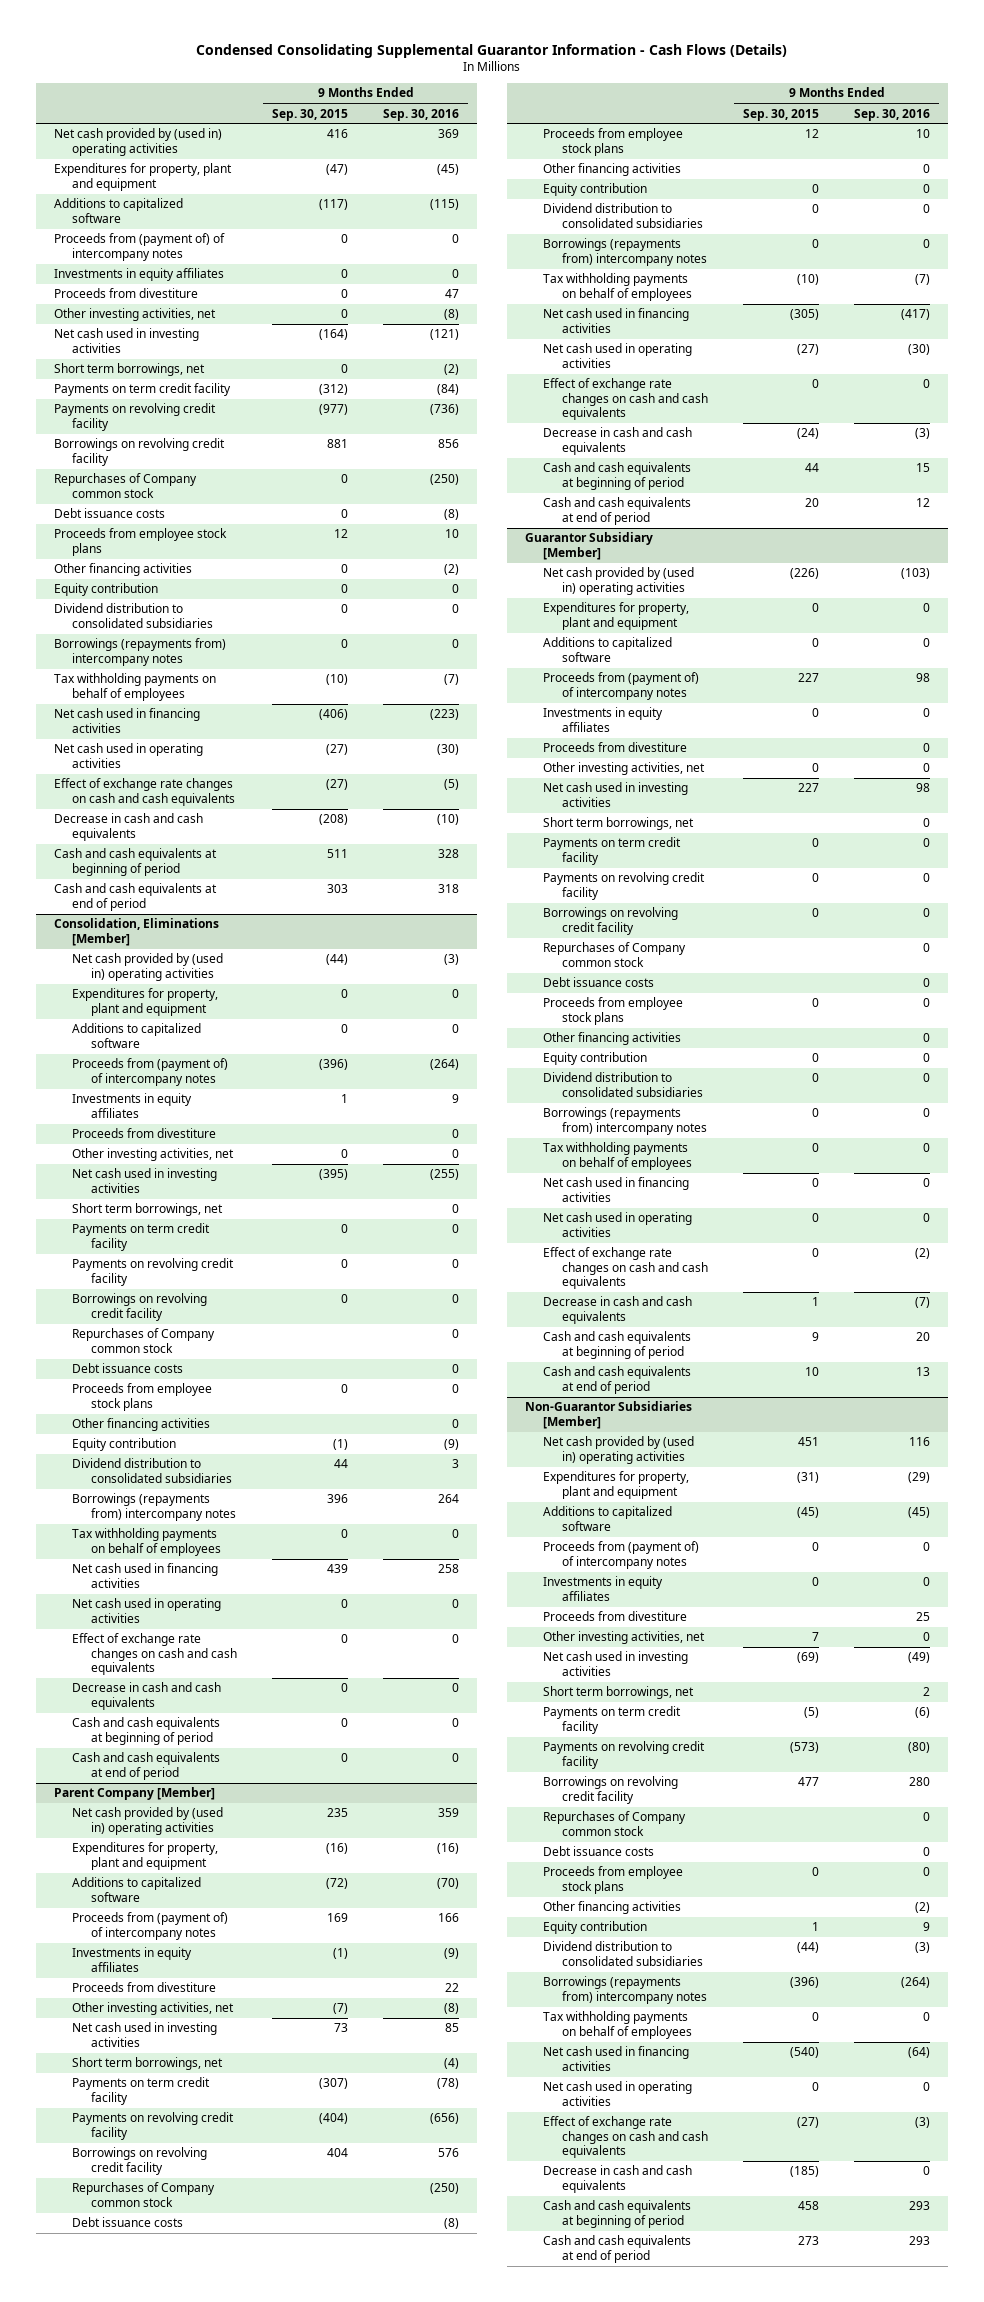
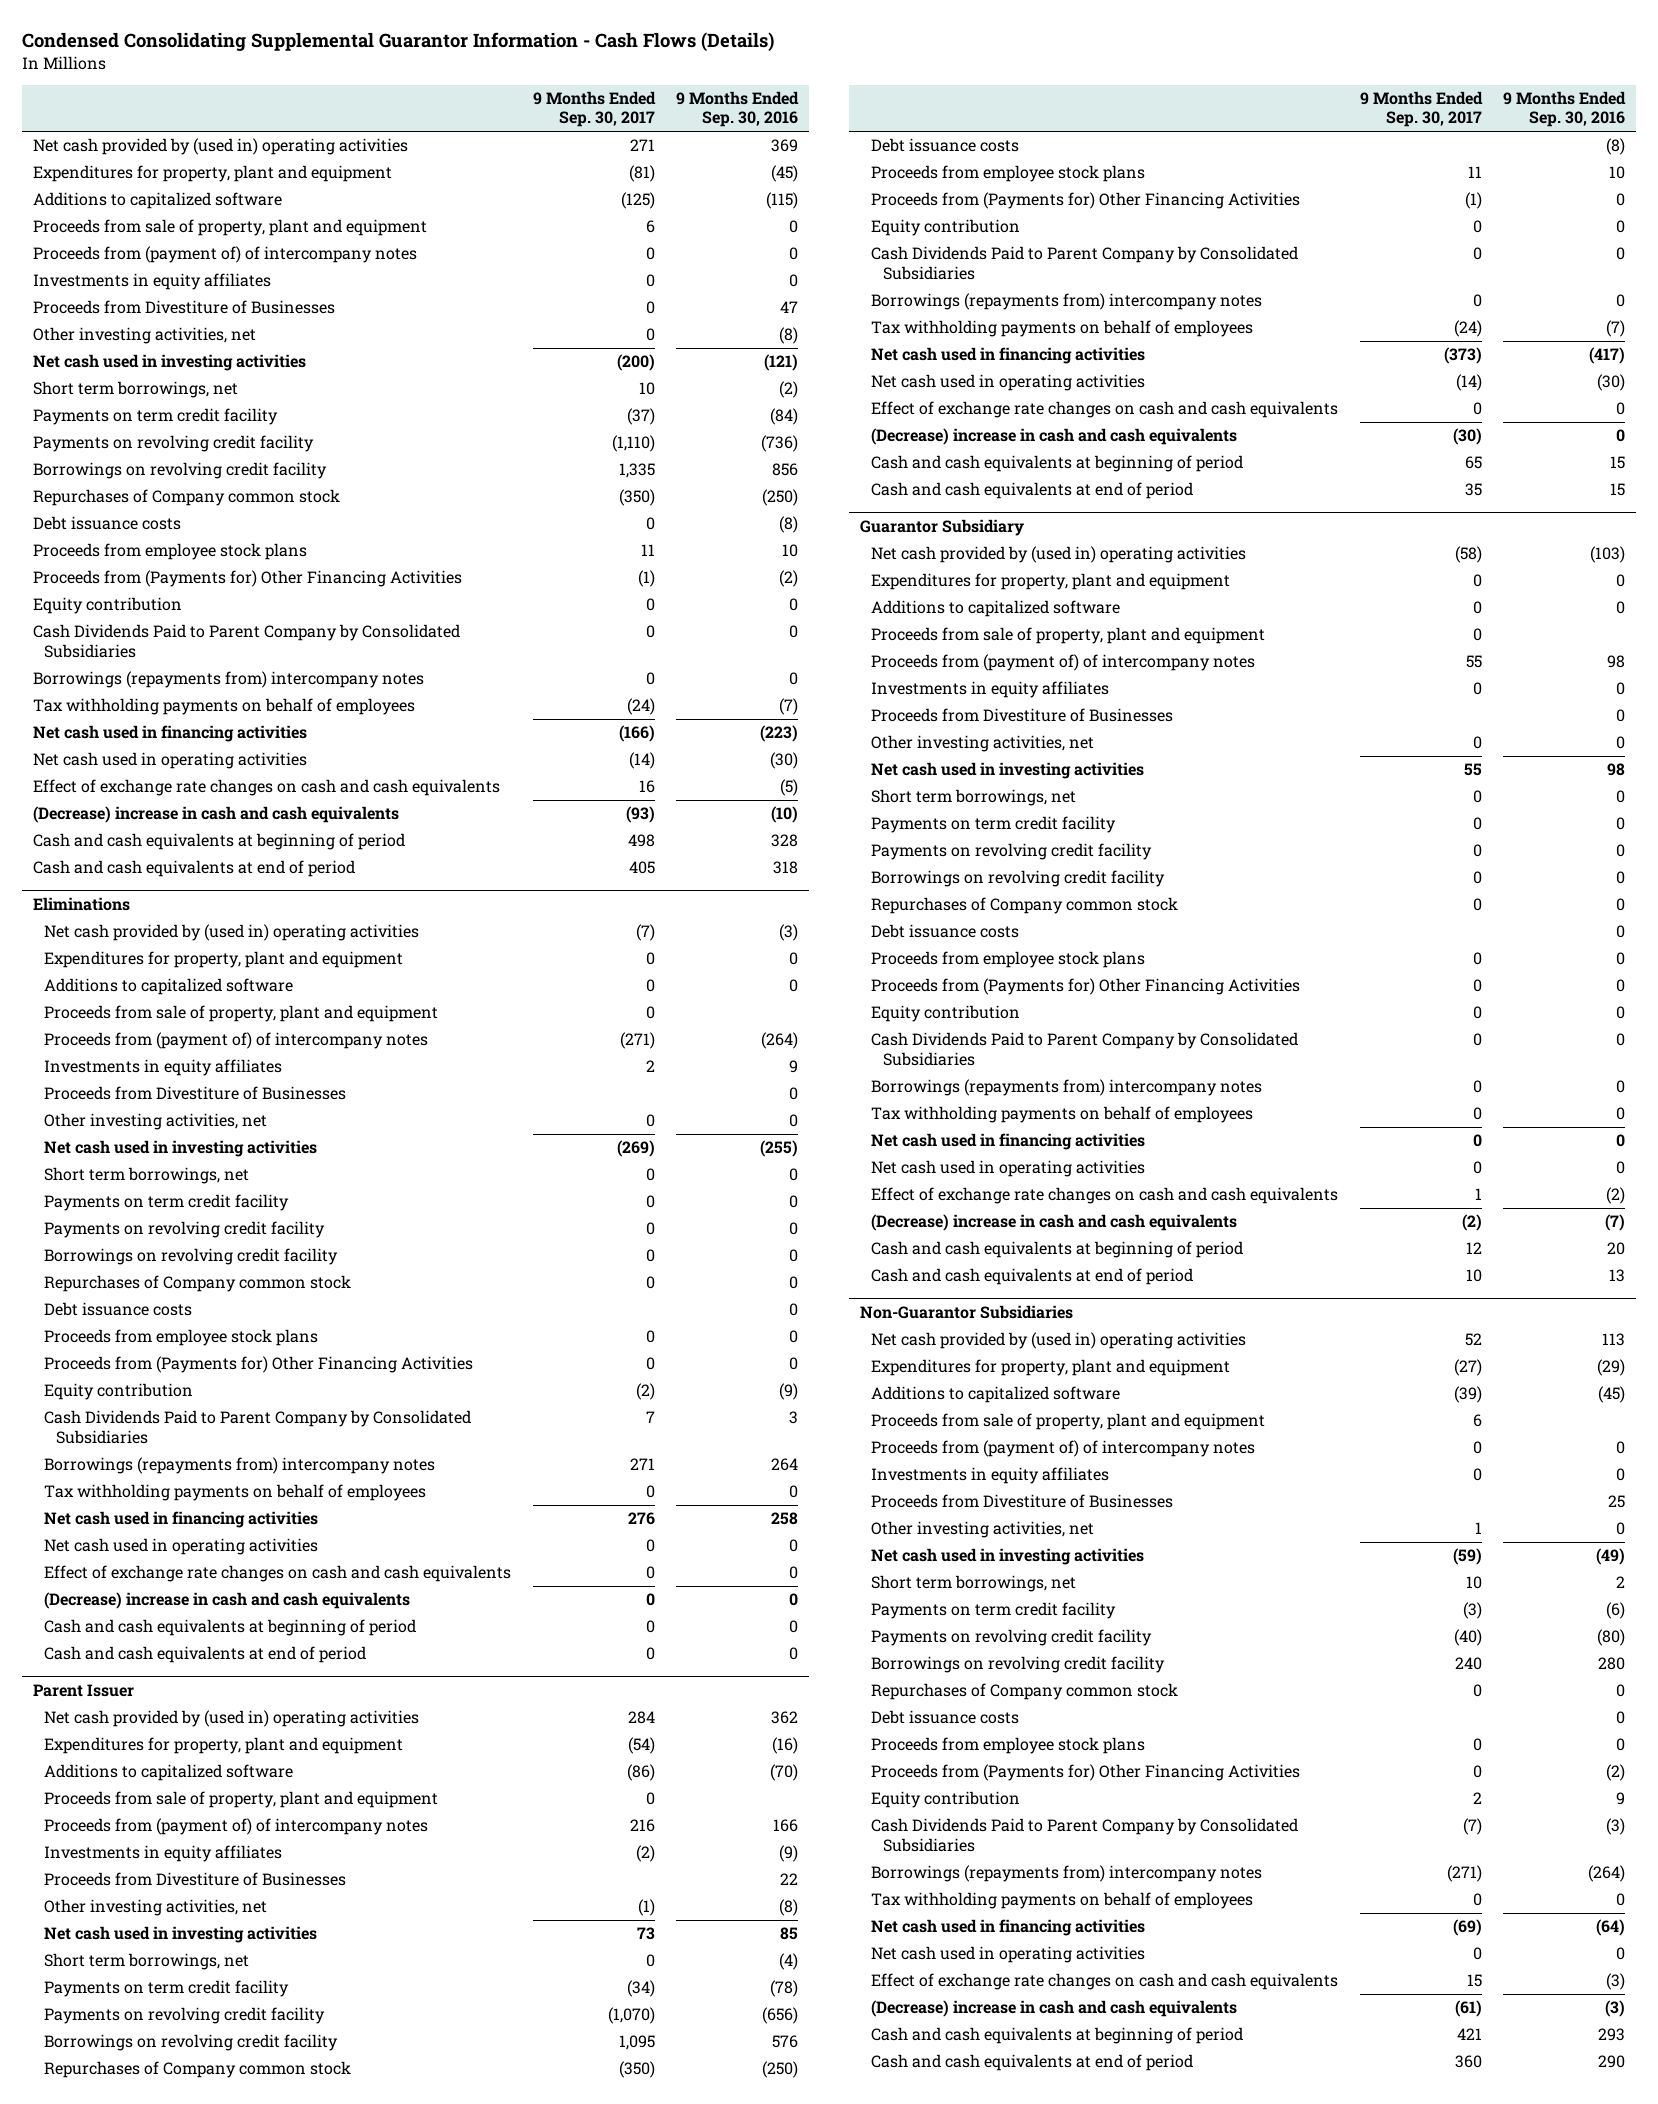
- | 9 Months Ended Sep. 30, 2015 | 9 Months Ended Sep. 30, 2016
+ | 9 Months Ended Sep. 30, 2017 | 9 Months Ended Sep. 30, 2016
+ Proceeds from sale of property, plant and equipment | 6 | 0
- Proceeds from divestiture | 0 | 47
+ Proceeds from Divestiture of Businesses | 0 | 47
- Other financing activities | 0 | (2)
+ Proceeds from (Payments for) Other Financing Activities | (1) | (2)
- Dividend distribution to consolidated subsidiaries | 0 | 0
+ Cash Dividends Paid to Parent Company by Consolidated Subsidiaries | 0 | 0
- Decrease in cash and cash equivalents | (208) | (10)
+ (Decrease) increase in cash and cash equivalents | (93) | (10)
- Consolidation, Eliminations [Member]
+ Eliminations
+ Proceeds from sale of property, plant and equipment | 0 |
- Proceeds from divestiture | | 0
+ Proceeds from Divestiture of Businesses | | 0
- Other financing activities | | 0
+ Proceeds from (Payments for) Other Financing Activities | 0 | 0
- Dividend distribution to consolidated subsidiaries | 44 | 3
+ Cash Dividends Paid to Parent Company by Consolidated Subsidiaries | 7 | 3
- Decrease in cash and cash equivalents | 0 | 0
+ (Decrease) increase in cash and cash equivalents | 0 | 0
- Parent Company [Member]
- Net cash provided by (used in) operating activities | 235 | 359
+ Parent Issuer
+ Net cash provided by (used in) operating activities | 284 | 362
+ Proceeds from sale of property, plant and equipment | 0 |
- Proceeds from divestiture | | 22
+ Proceeds from Divestiture of Businesses | | 22
- Other financing activities | | 0
+ Proceeds from (Payments for) Other Financing Activities | (1) | 0
- Dividend distribution to consolidated subsidiaries | 0 | 0
+ Cash Dividends Paid to Parent Company by Consolidated Subsidiaries | 0 | 0
- Decrease in cash and cash equivalents | (24) | (3)
+ (Decrease) increase in cash and cash equivalents | (30) | 0
- Cash and cash equivalents at end of period | 20 | 12
- Guarantor Subsidiary [Member]
+ Cash and cash equivalents at end of period | 35 | 15
+ Guarantor Subsidiary
+ Proceeds from sale of property, plant and equipment | 0 |
- Proceeds from divestiture | | 0
+ Proceeds from Divestiture of Businesses | | 0
- Other financing activities | | 0
+ Proceeds from (Payments for) Other Financing Activities | 0 | 0
- Dividend distribution to consolidated subsidiaries | 0 | 0
+ Cash Dividends Paid to Parent Company by Consolidated Subsidiaries | 0 | 0
- Decrease in cash and cash equivalents | 1 | (7)
+ (Decrease) increase in cash and cash equivalents | (2) | (7)
- Non-Guarantor Subsidiaries [Member]
- Net cash provided by (used in) operating activities | 451 | 116
+ Non-Guarantor Subsidiaries
+ Net cash provided by (used in) operating activities | 52 | 113
+ Proceeds from sale of property, plant and equipment | 6 |
- Proceeds from divestiture | | 25
+ Proceeds from Divestiture of Businesses | | 25
- Other financing activities | | (2)
+ Proceeds from (Payments for) Other Financing Activities | 0 | (2)
- Dividend distribution to consolidated subsidiaries | (44) | (3)
+ Cash Dividends Paid to Parent Company by Consolidated Subsidiaries | (7) | (3)
- Decrease in cash and cash equivalents | (185) | 0
+ (Decrease) increase in cash and cash equivalents | (61) | (3)
- Cash and cash equivalents at end of period | 273 | 293
+ Cash and cash equivalents at end of period | 360 | 290

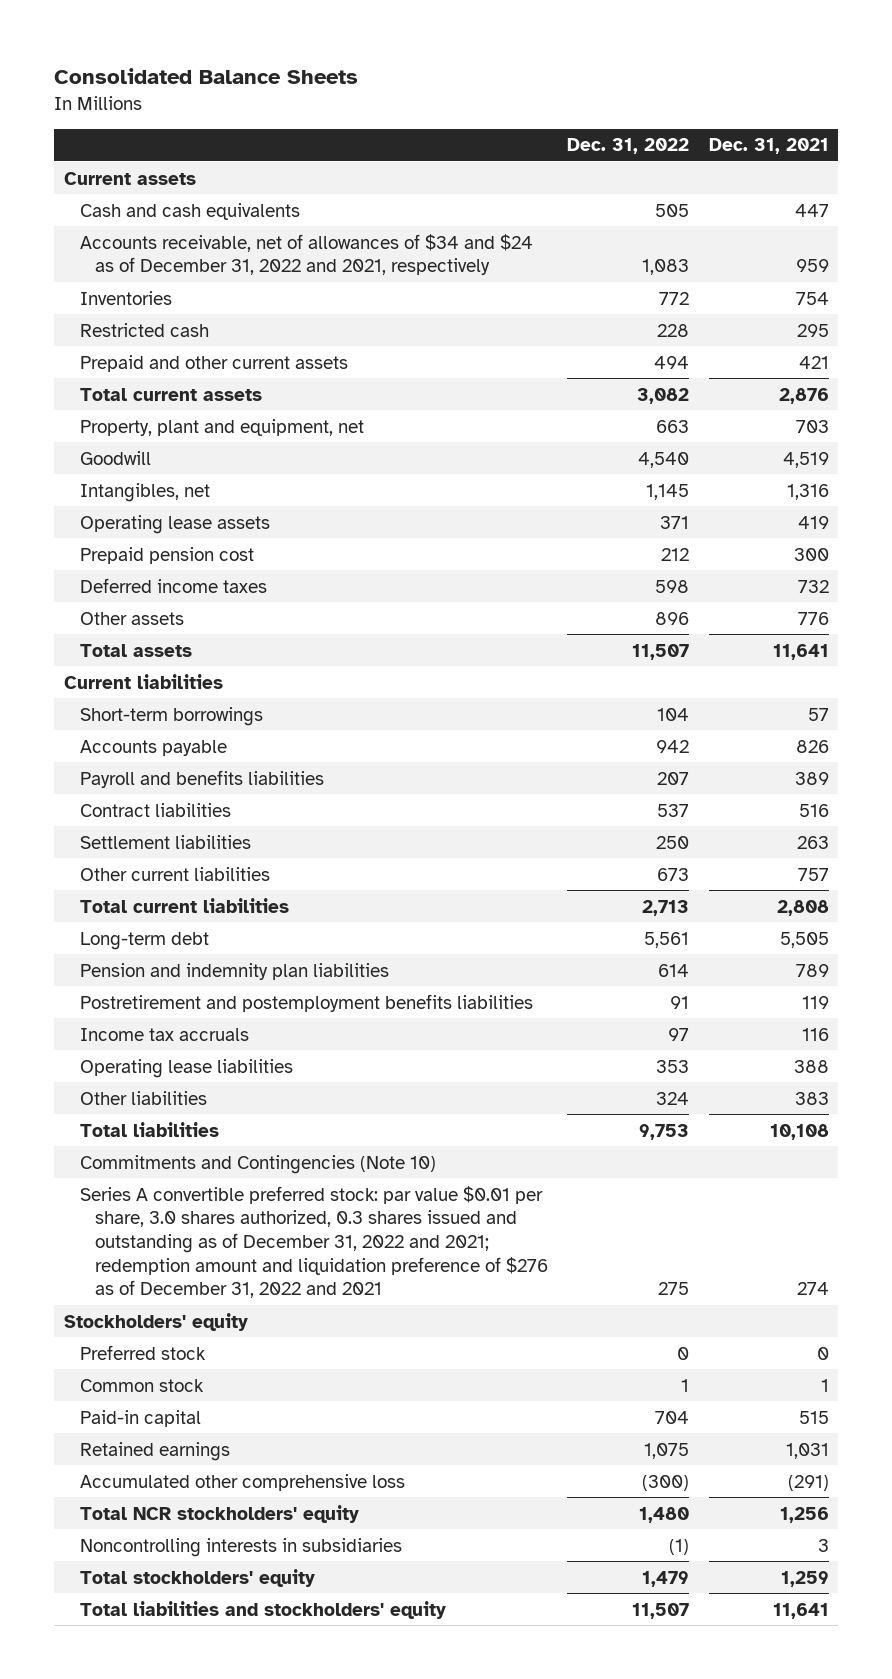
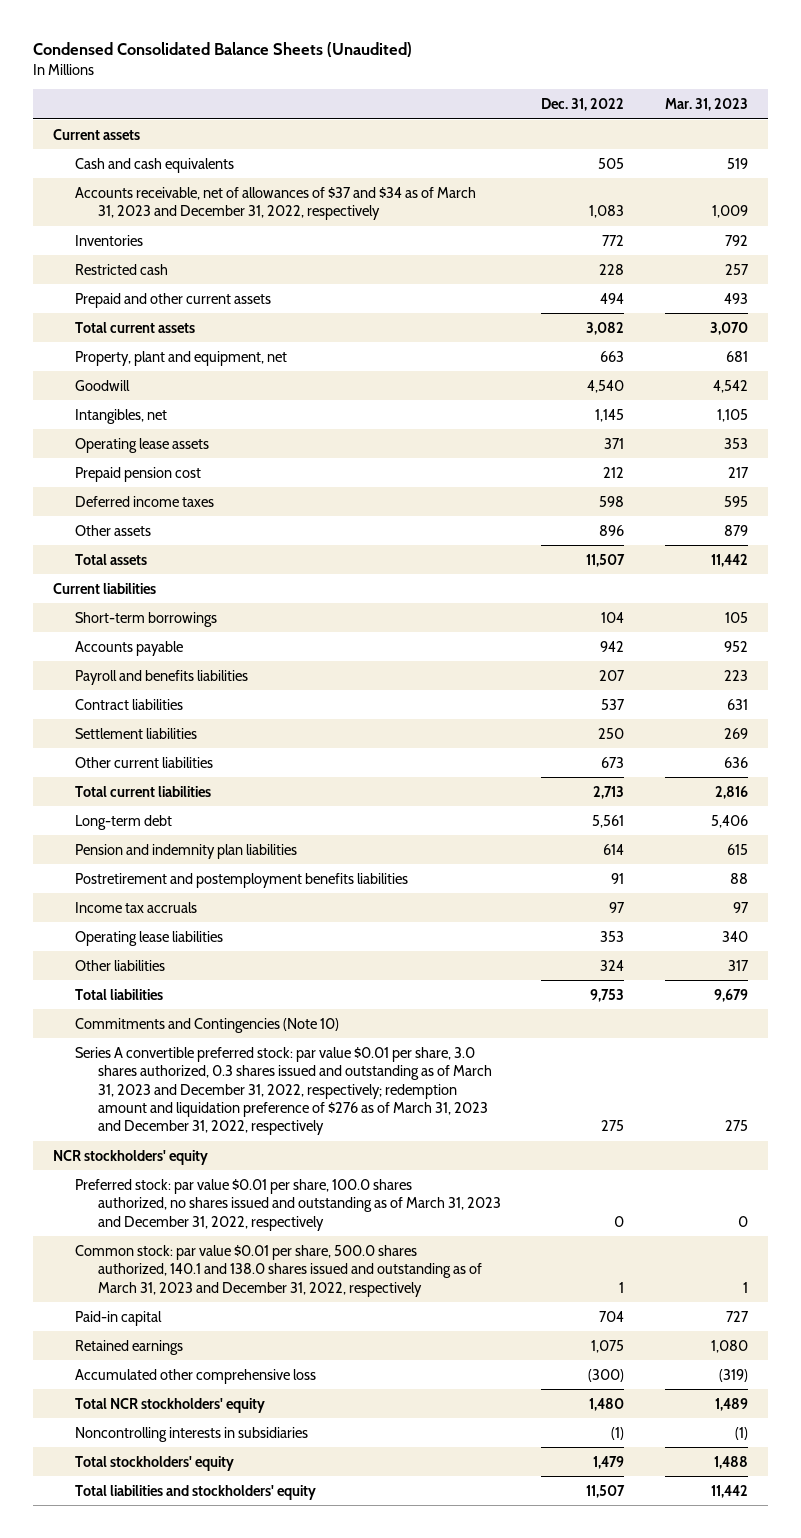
- Consolidated Balance Sheets
+ Condensed Consolidated Balance Sheets (Unaudited)
- | Dec. 31, 2022 | Dec. 31, 2021
+ | Dec. 31, 2022 | Mar. 31, 2023
- Accounts receivable, net of allowances of $34 and $24 as of December 31, 2022 and 2021, respectively | 1,083 | 959
+ Accounts receivable, net of allowances of $37 and $34 as of March 31, 2023 and December 31, 2022, respectively | 1,083 | 1,009
- Series A convertible preferred stock: par value $0.01 per share, 3.0 shares authorized, 0.3 shares issued and outstanding as of December 31, 2022 and 2021; redemption amount and liquidation preference of $276 as of December 31, 2022 and 2021 | 275 | 274
- Stockholders' equity
- Preferred stock | 0 | 0
- Common stock | 1 | 1
+ Series A convertible preferred stock: par value $0.01 per share, 3.0 shares authorized, 0.3 shares issued and outstanding as of March 31, 2023 and December 31, 2022, respectively; redemption amount and liquidation preference of $276 as of March 31, 2023 and December 31, 2022, respectively | 275 | 275
+ NCR stockholders' equity
+ Preferred stock: par value $0.01 per share, 100.0 shares authorized, no shares issued and outstanding as of March 31, 2023 and December 31, 2022, respectively | 0 | 0
+ Common stock: par value $0.01 per share, 500.0 shares authorized, 140.1 and 138.0 shares issued and outstanding as of March 31, 2023 and December 31, 2022, respectively | 1 | 1

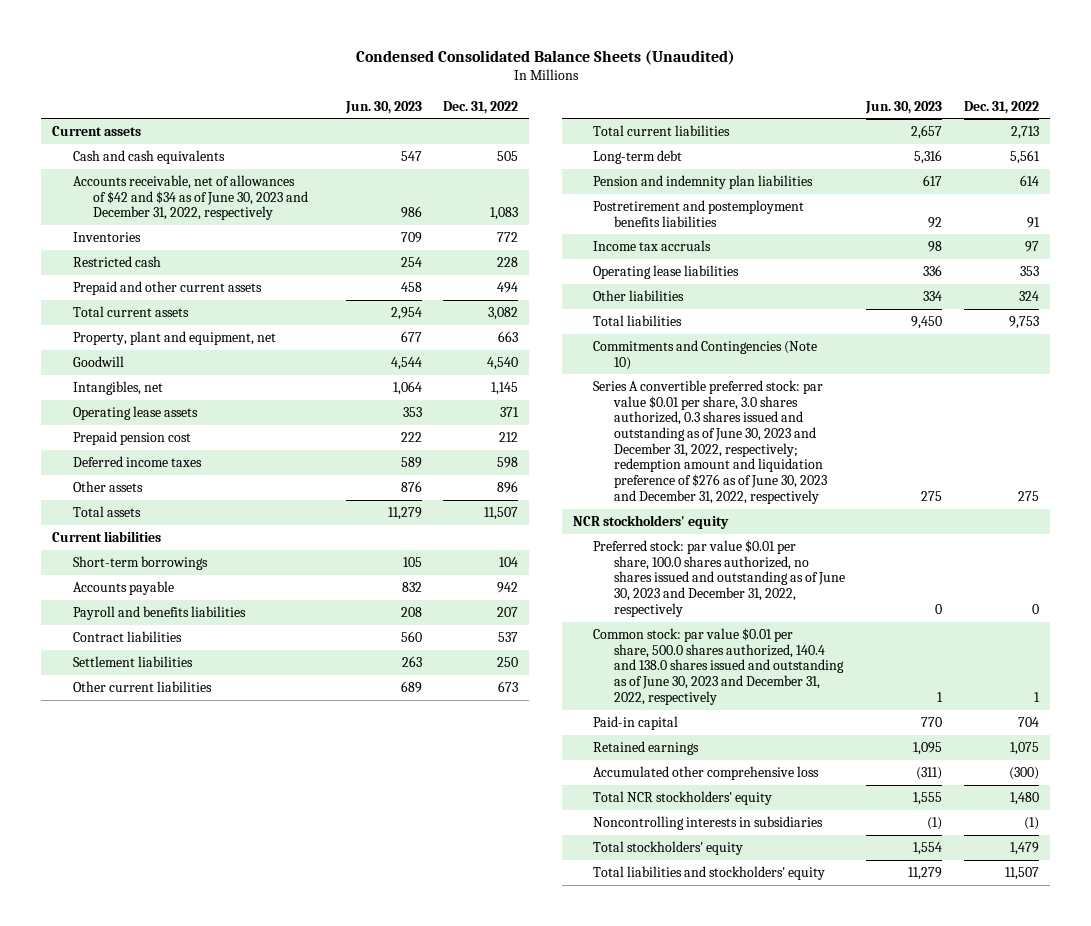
- | Dec. 31, 2022 | Mar. 31, 2023
+ | Jun. 30, 2023 | Dec. 31, 2022
- Accounts receivable, net of allowances of $37 and $34 as of March 31, 2023 and December 31, 2022, respectively | 1,083 | 1,009
+ Accounts receivable, net of allowances of $42 and $34 as of June 30, 2023 and December 31, 2022, respectively | 986 | 1,083
- Series A convertible preferred stock: par value $0.01 per share, 3.0 shares authorized, 0.3 shares issued and outstanding as of March 31, 2023 and December 31, 2022, respectively; redemption amount and liquidation preference of $276 as of March 31, 2023 and December 31, 2022, respectively | 275 | 275
+ Series A convertible preferred stock: par value $0.01 per share, 3.0 shares authorized, 0.3 shares issued and outstanding as of June 30, 2023 and December 31, 2022, respectively; redemption amount and liquidation preference of $276 as of June 30, 2023 and December 31, 2022, respectively | 275 | 275
- Preferred stock: par value $0.01 per share, 100.0 shares authorized, no shares issued and outstanding as of March 31, 2023 and December 31, 2022, respectively | 0 | 0
- Common stock: par value $0.01 per share, 500.0 shares authorized, 140.1 and 138.0 shares issued and outstanding as of March 31, 2023 and December 31, 2022, respectively | 1 | 1
+ Preferred stock: par value $0.01 per share, 100.0 shares authorized, no shares issued and outstanding as of June 30, 2023 and December 31, 2022, respectively | 0 | 0
+ Common stock: par value $0.01 per share, 500.0 shares authorized, 140.4 and 138.0 shares issued and outstanding as of June 30, 2023 and December 31, 2022, respectively | 1 | 1

